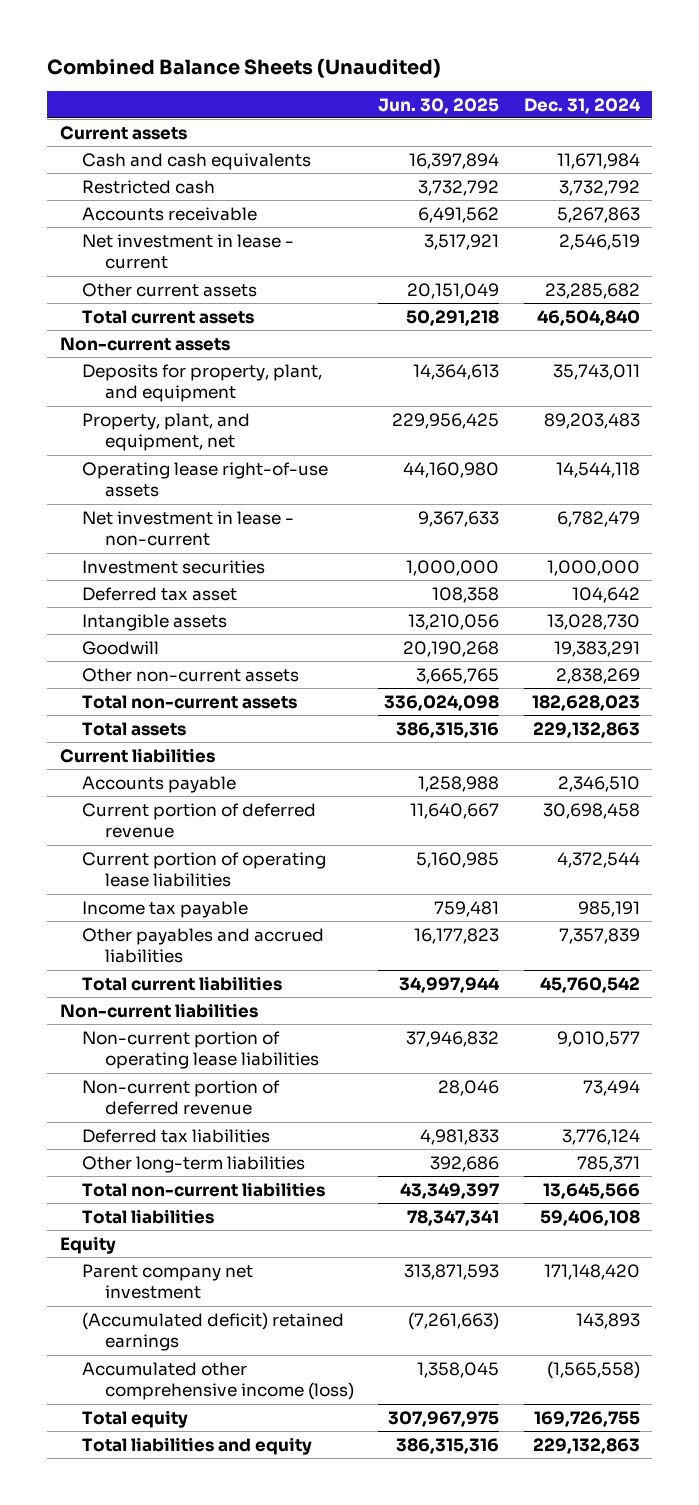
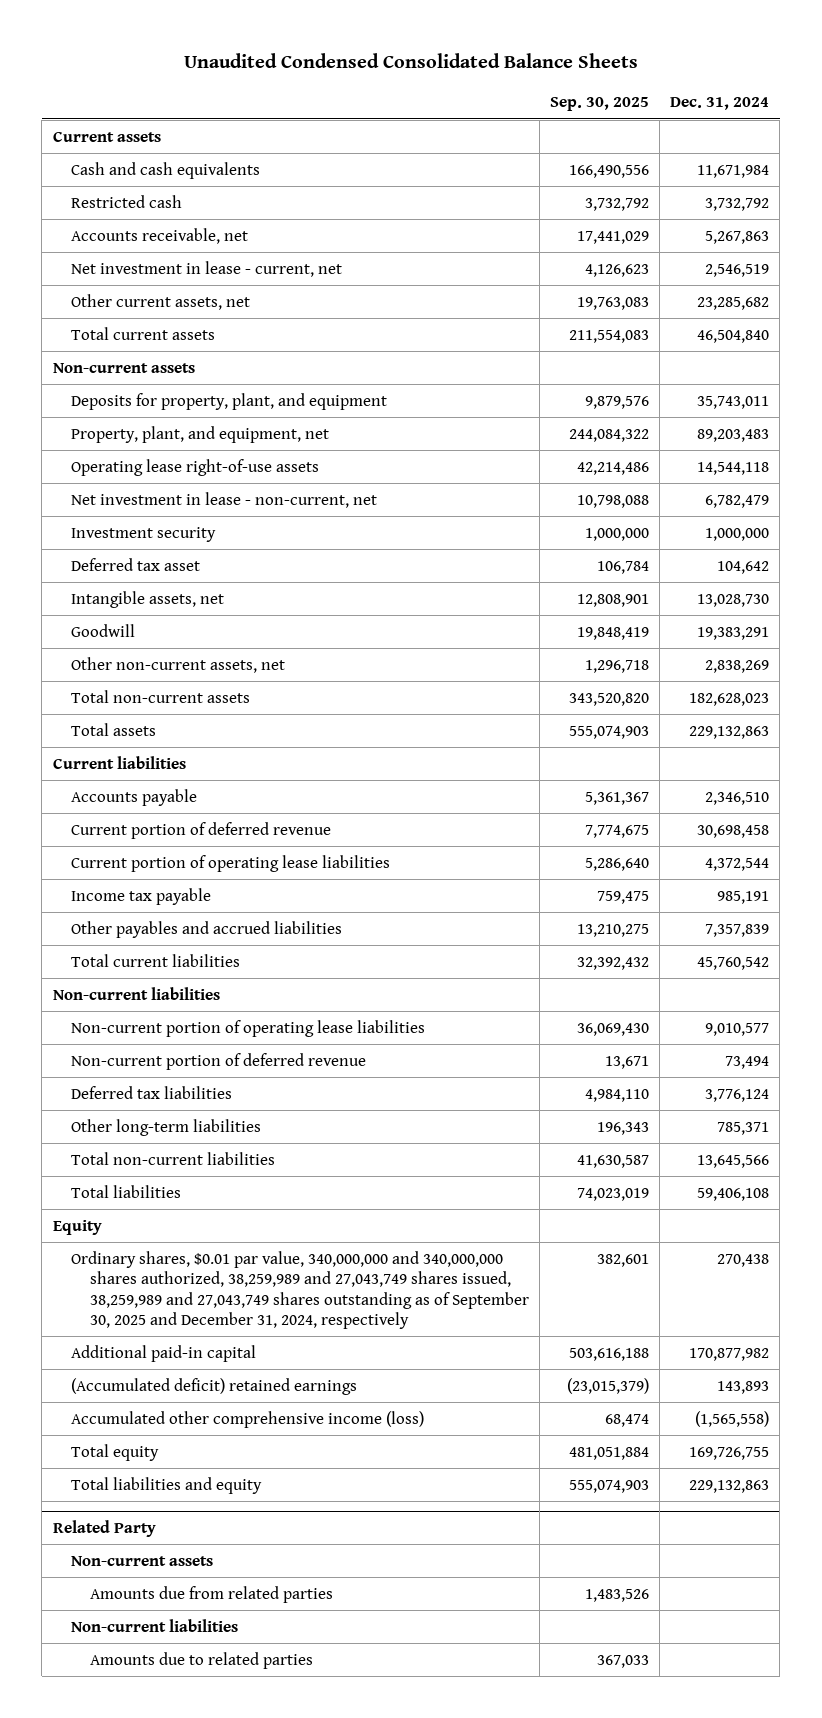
- Combined Balance Sheets (Unaudited)
+ Unaudited Condensed Consolidated Balance Sheets
- | Jun. 30, 2025 | Dec. 31, 2024
+ | Sep. 30, 2025 | Dec. 31, 2024
- Accounts receivable | 6,491,562 | 5,267,863
- Net investment in lease - current | 3,517,921 | 2,546,519
- Other current assets | 20,151,049 | 23,285,682
+ Accounts receivable, net | 17,441,029 | 5,267,863
+ Net investment in lease - current, net | 4,126,623 | 2,546,519
+ Other current assets, net | 19,763,083 | 23,285,682
- Net investment in lease - non-current | 9,367,633 | 6,782,479
- Investment securities | 1,000,000 | 1,000,000
+ Net investment in lease - non-current, net | 10,798,088 | 6,782,479
+ Investment security | 1,000,000 | 1,000,000
- Intangible assets | 13,210,056 | 13,028,730
+ Intangible assets, net | 12,808,901 | 13,028,730
- Other non-current assets | 3,665,765 | 2,838,269
+ Other non-current assets, net | 1,296,718 | 2,838,269
- Parent company net investment | 313,871,593 | 171,148,420
+ Ordinary shares, $0.01 par value, 340,000,000 and 340,000,000 shares authorized, 38,259,989 and 27,043,749 shares issued, 38,259,989 and 27,043,749 shares outstanding as of September 30, 2025 and December 31, 2024, respectively | 382,601 | 270,438
+ Additional paid-in capital | 503,616,188 | 170,877,982
+ Related Party
+ Non-current assets
+ Amounts due from related parties | 1,483,526 |
+ Non-current liabilities
+ Amounts due to related parties | 367,033 |

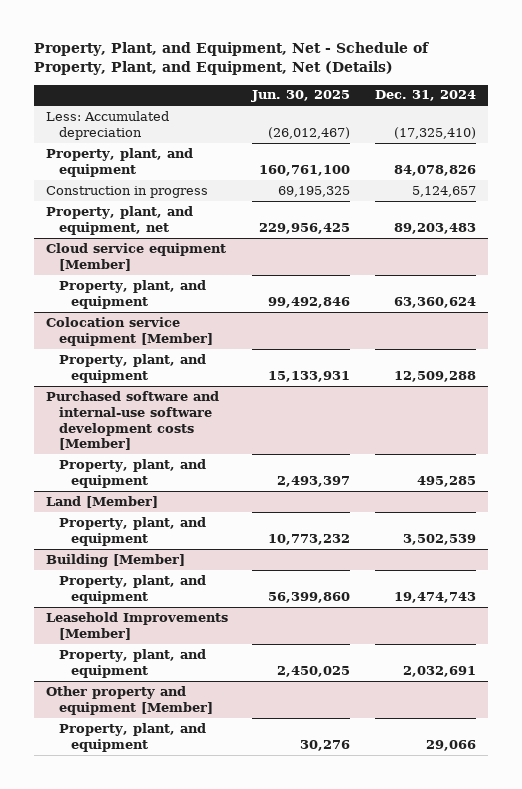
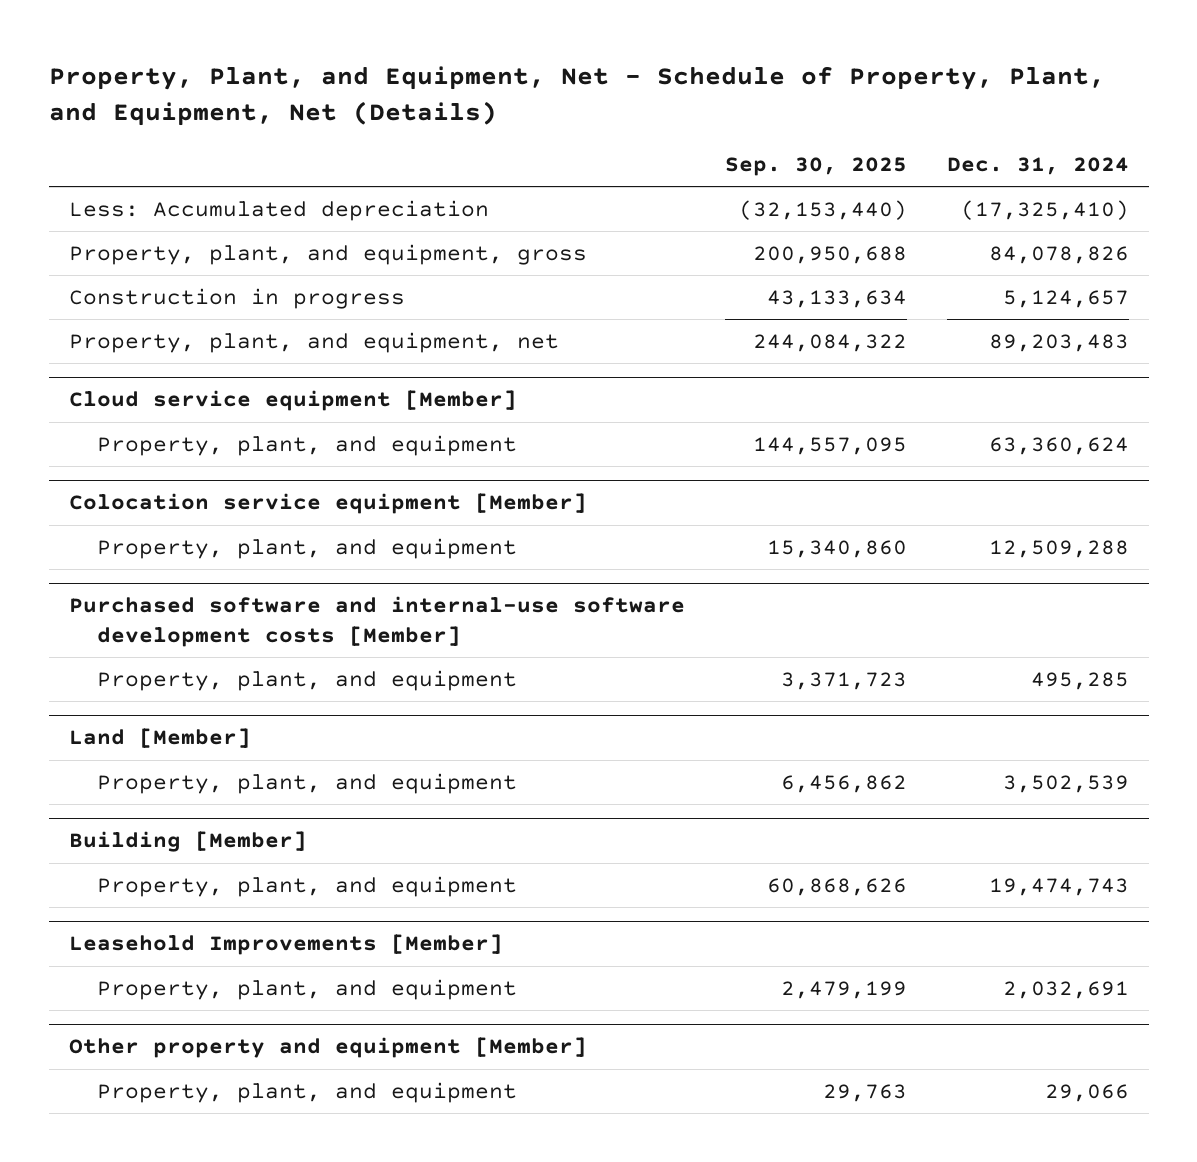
- | Jun. 30, 2025 | Dec. 31, 2024
+ | Sep. 30, 2025 | Dec. 31, 2024
- Property, plant, and equipment | 160,761,100 | 84,078,826
+ Property, plant, and equipment, gross | 200,950,688 | 84,078,826

